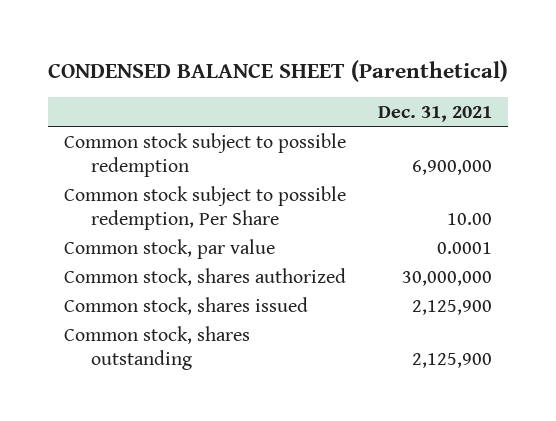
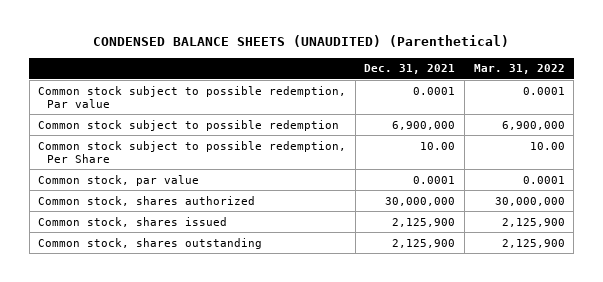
- CONDENSED BALANCE SHEET (Parenthetical)
+ CONDENSED BALANCE SHEETS (UNAUDITED) (Parenthetical)
- | Dec. 31, 2021
+ | Dec. 31, 2021 | Mar. 31, 2022
+ Common stock subject to possible redemption, Par value | 0.0001 | 0.0001

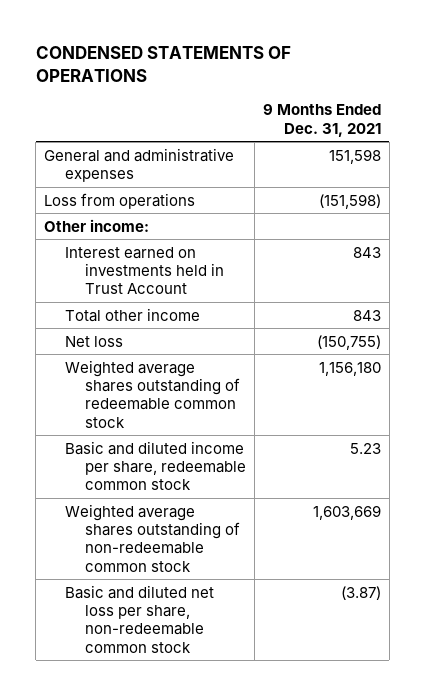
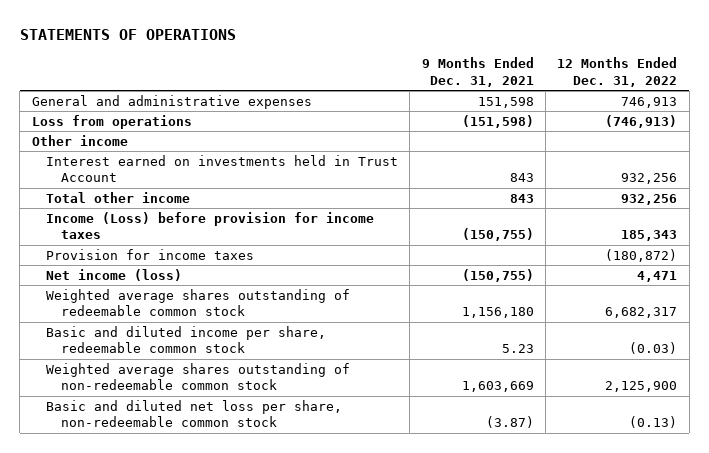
- CONDENSED STATEMENTS OF OPERATIONS
+ STATEMENTS OF OPERATIONS
- | 9 Months Ended Dec. 31, 2021
+ | 9 Months Ended Dec. 31, 2021 | 12 Months Ended Dec. 31, 2022
- Other income:
+ Other income
- Net loss | (150,755)
+ Income (Loss) before provision for income taxes | (150,755) | 185,343
+ Provision for income taxes | | (180,872)
+ Net income (loss) | (150,755) | 4,471

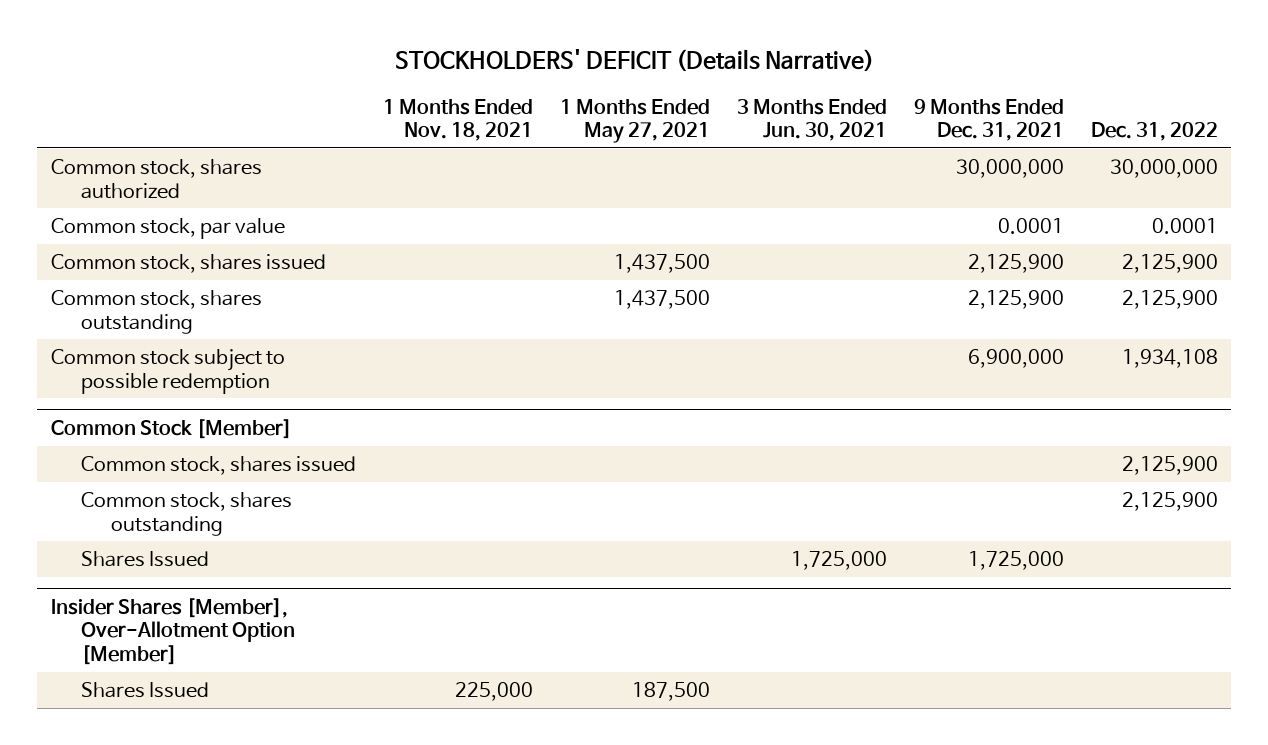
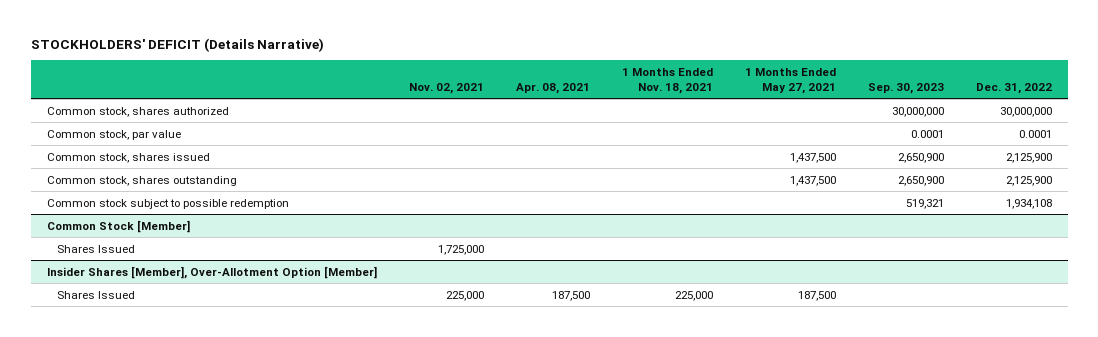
- | 1 Months Ended Nov. 18, 2021 | 1 Months Ended May 27, 2021 | 3 Months Ended Jun. 30, 2021 | 9 Months Ended Dec. 31, 2021 | Dec. 31, 2022
+ | Nov. 02, 2021 | Apr. 08, 2021 | 1 Months Ended Nov. 18, 2021 | 1 Months Ended May 27, 2021 | Sep. 30, 2023 | Dec. 31, 2022
@ Common Stock [Member]
- Common stock, shares issued | | | | | 2,125,900
- Common stock, shares outstanding | | | | | 2,125,900

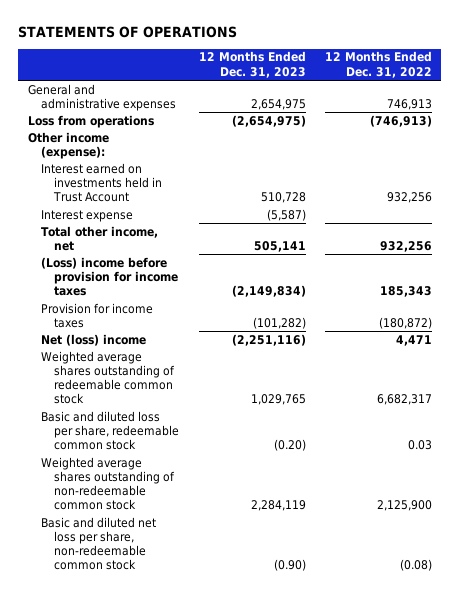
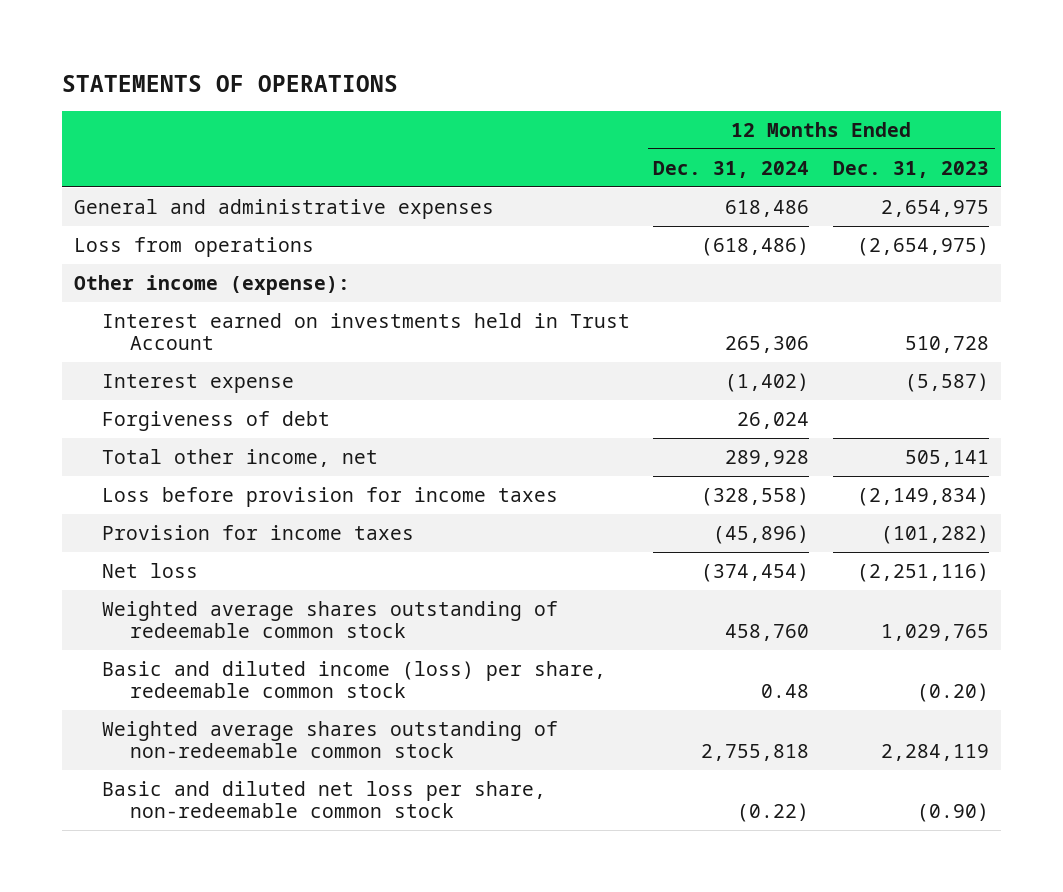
- | 12 Months Ended Dec. 31, 2023 | 12 Months Ended Dec. 31, 2022
+ | 12 Months Ended Dec. 31, 2024 | 12 Months Ended Dec. 31, 2023
+ Forgiveness of debt | 26,024 |
- (Loss) income before provision for income taxes | (2,149,834) | 185,343
+ Loss before provision for income taxes | (328,558) | (2,149,834)
- Net (loss) income | (2,251,116) | 4,471
+ Net loss | (374,454) | (2,251,116)
- Basic and diluted loss per share, redeemable common stock | (0.20) | 0.03
+ Basic and diluted income (loss) per share, redeemable common stock | 0.48 | (0.20)

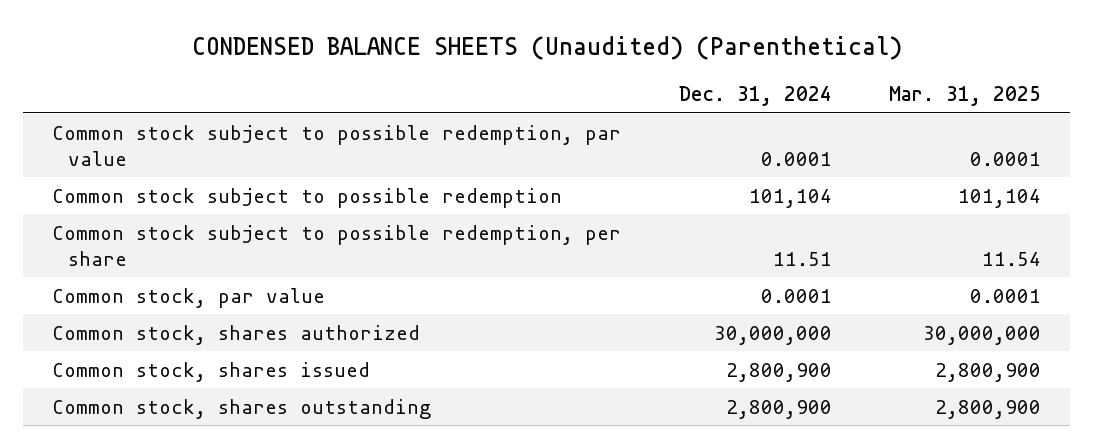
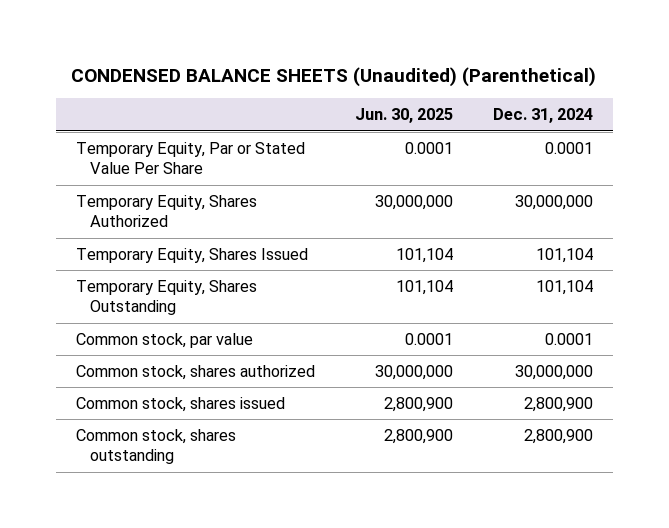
- | Dec. 31, 2024 | Mar. 31, 2025
+ | Jun. 30, 2025 | Dec. 31, 2024
- Common stock subject to possible redemption, par value | 0.0001 | 0.0001
- Common stock subject to possible redemption | 101,104 | 101,104
- Common stock subject to possible redemption, per share | 11.51 | 11.54
+ Temporary Equity, Par or Stated Value Per Share | 0.0001 | 0.0001
+ Temporary Equity, Shares Authorized | 30,000,000 | 30,000,000
+ Temporary Equity, Shares Issued | 101,104 | 101,104
+ Temporary Equity, Shares Outstanding | 101,104 | 101,104

